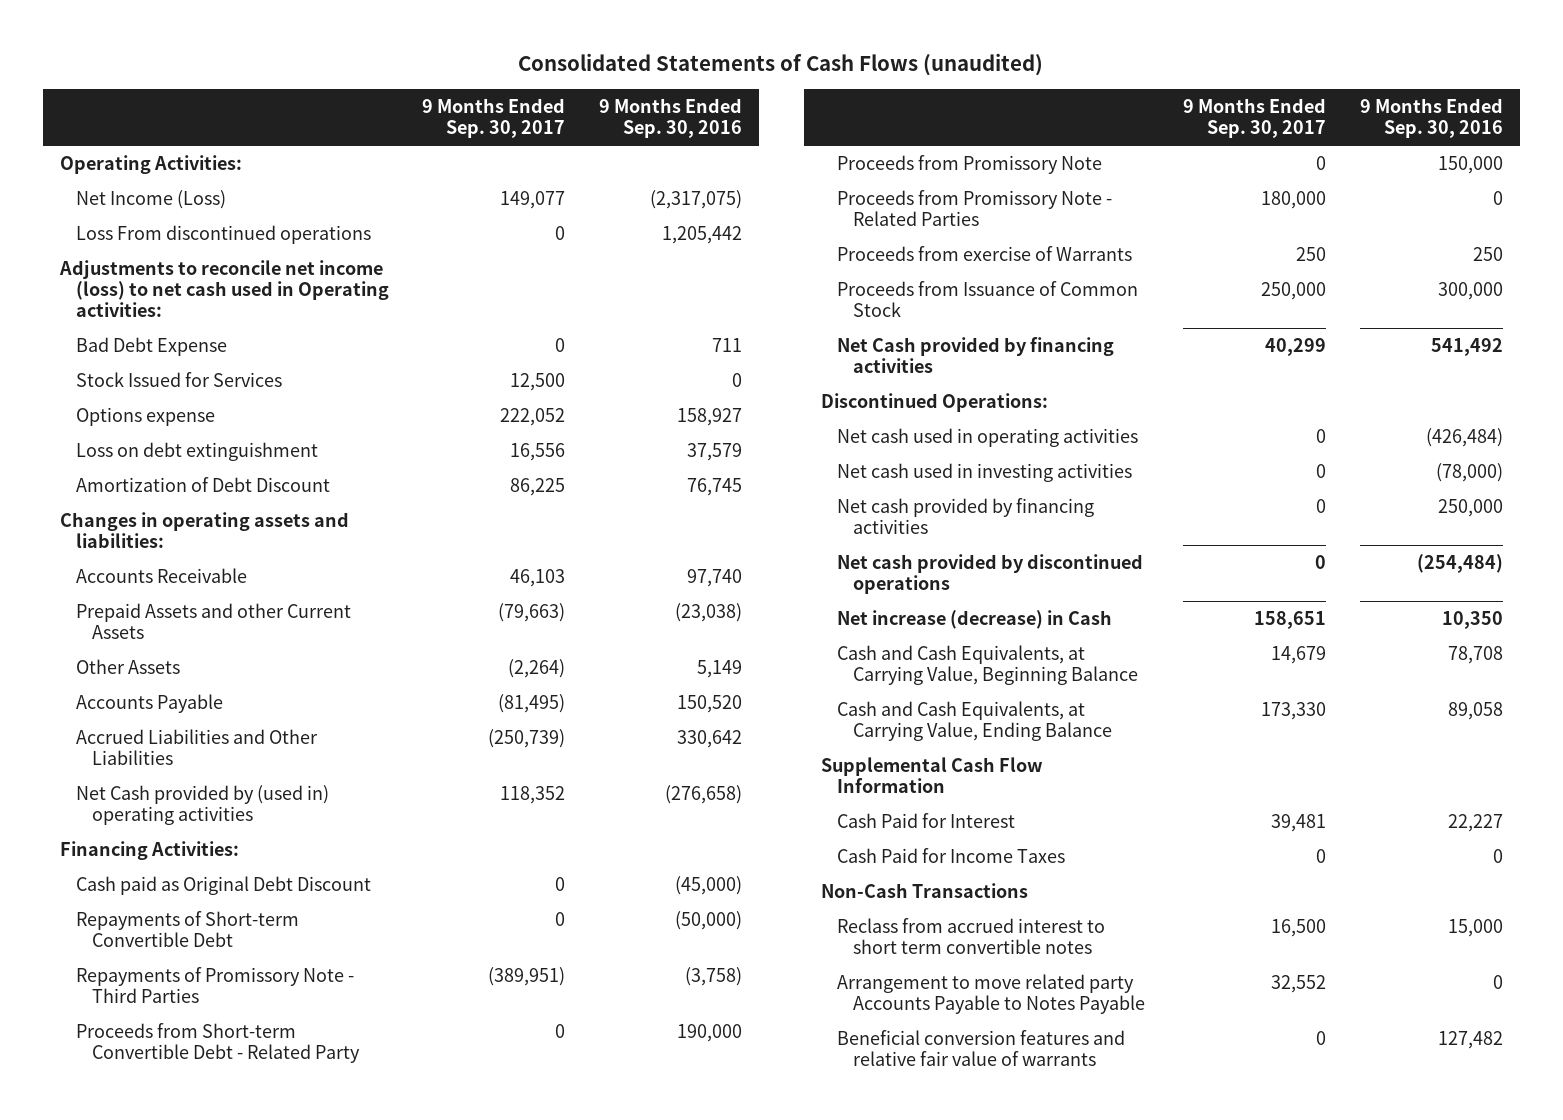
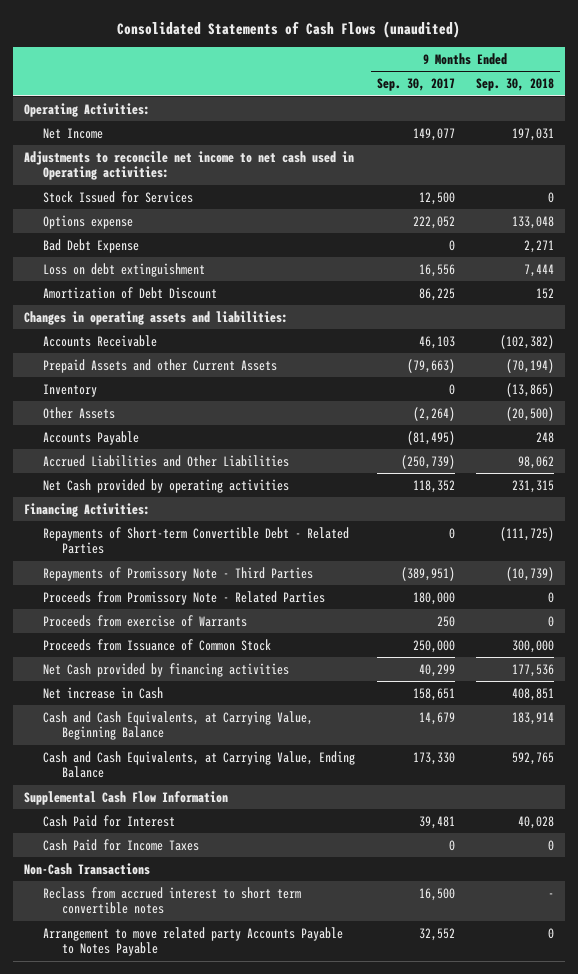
- | 9 Months Ended Sep. 30, 2017 | 9 Months Ended Sep. 30, 2016
+ | 9 Months Ended Sep. 30, 2017 | 9 Months Ended Sep. 30, 2018
- Net Income (Loss) | 149,077 | (2,317,075)
- Loss From discontinued operations | 0 | 1,205,442
- Adjustments to reconcile net income (loss) to net cash used in Operating activities:
+ Net Income | 149,077 | 197,031
+ Adjustments to reconcile net income to net cash used in Operating activities:
moved down: Bad Debt Expense | 0 | 2,271
+ Inventory | 0 | (13,865)
- Net Cash provided by (used in) operating activities | 118,352 | (276,658)
+ Net Cash provided by operating activities | 118,352 | 231,315
- Cash paid as Original Debt Discount | 0 | (45,000)
- Repayments of Short-term Convertible Debt | 0 | (50,000)
+ Repayments of Short-term Convertible Debt - Related Parties | 0 | (111,725)
- Proceeds from Short-term Convertible Debt - Related Party | 0 | 190,000
- Proceeds from Promissory Note | 0 | 150,000
- Discontinued Operations:
- Net cash used in operating activities | 0 | (426,484)
- Net cash used in investing activities | 0 | (78,000)
- Net cash provided by financing activities | 0 | 250,000
- Net cash provided by discontinued operations | 0 | (254,484)
- Net increase (decrease) in Cash | 158,651 | 10,350
+ Net increase in Cash | 158,651 | 408,851
- Beneficial conversion features and relative fair value of warrants | 0 | 127,482

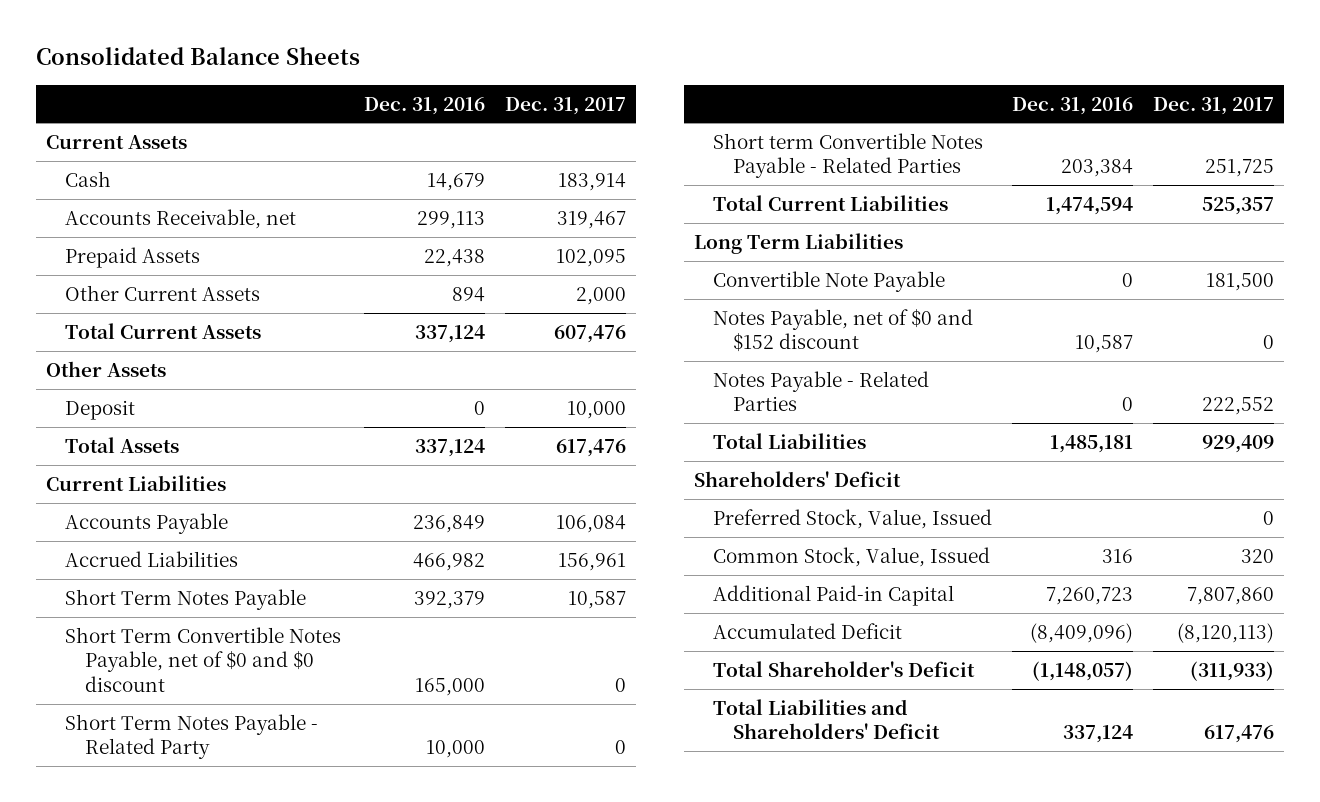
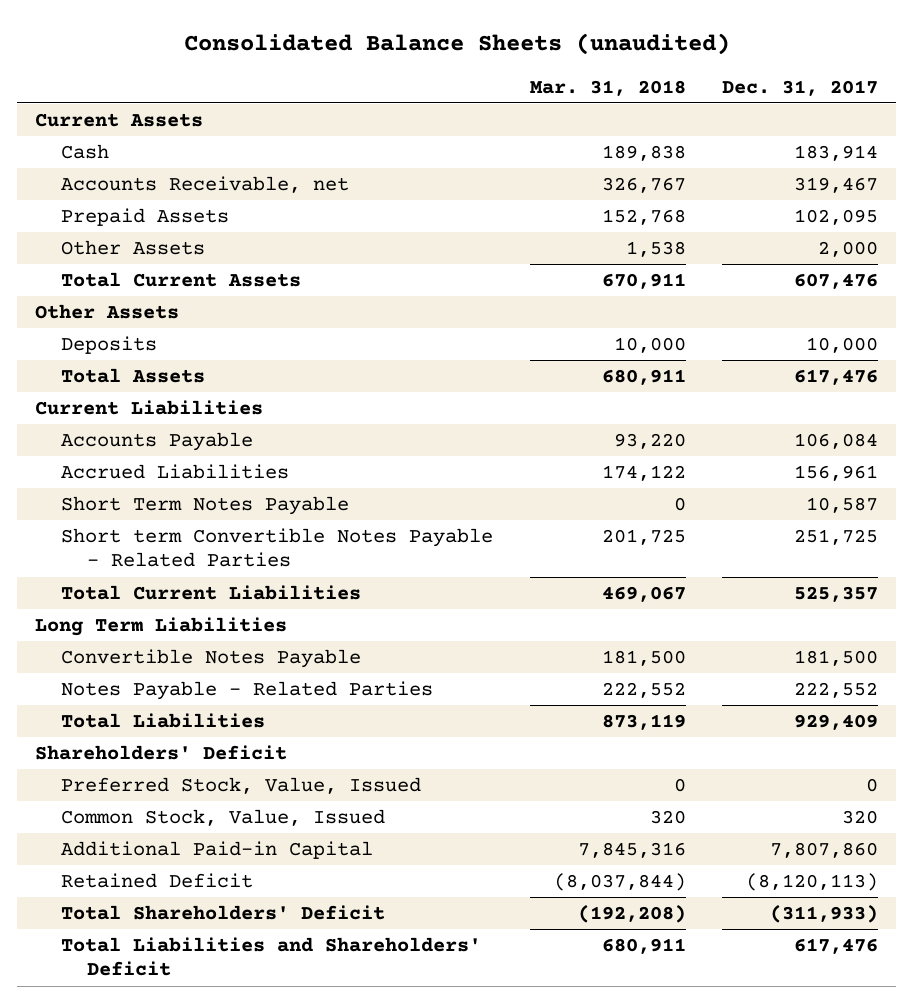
- Consolidated Balance Sheets
+ Consolidated Balance Sheets (unaudited)
- | Dec. 31, 2016 | Dec. 31, 2017
+ | Mar. 31, 2018 | Dec. 31, 2017
- Other Current Assets | 894 | 2,000
+ Other Assets | 1,538 | 2,000
- Deposit | 0 | 10,000
+ Deposits | 10,000 | 10,000
- Short Term Convertible Notes Payable, net of $0 and $0 discount | 165,000 | 0
- Short Term Notes Payable - Related Party | 10,000 | 0
- Convertible Note Payable | 0 | 181,500
- Notes Payable, net of $0 and $152 discount | 10,587 | 0
+ Convertible Notes Payable | 181,500 | 181,500
- Accumulated Deficit | (8,409,096) | (8,120,113)
- Total Shareholder's Deficit | (1,148,057) | (311,933)
+ Retained Deficit | (8,037,844) | (8,120,113)
+ Total Shareholders' Deficit | (192,208) | (311,933)

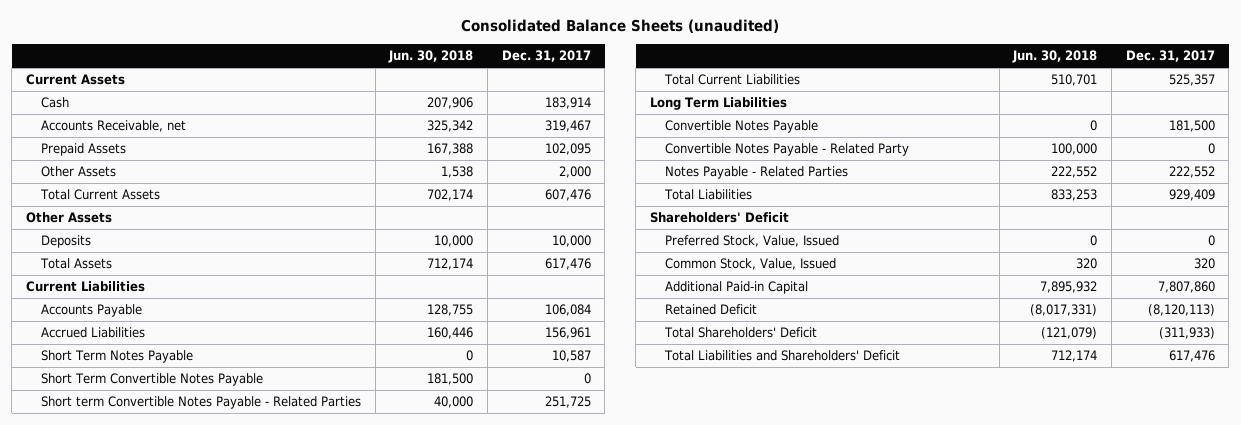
- | Mar. 31, 2018 | Dec. 31, 2017
+ | Jun. 30, 2018 | Dec. 31, 2017
+ Short Term Convertible Notes Payable | 181,500 | 0
+ Convertible Notes Payable - Related Party | 100,000 | 0

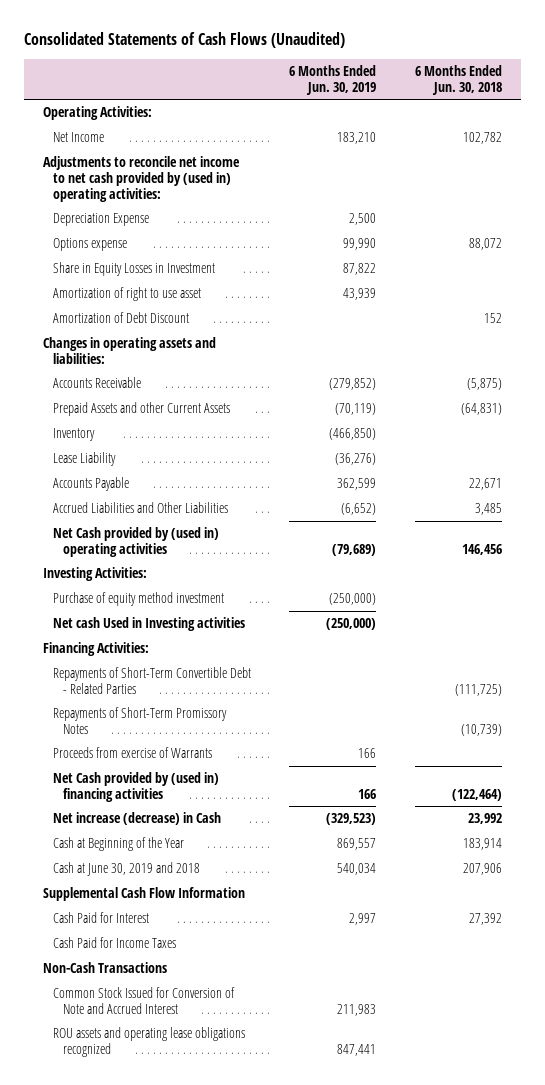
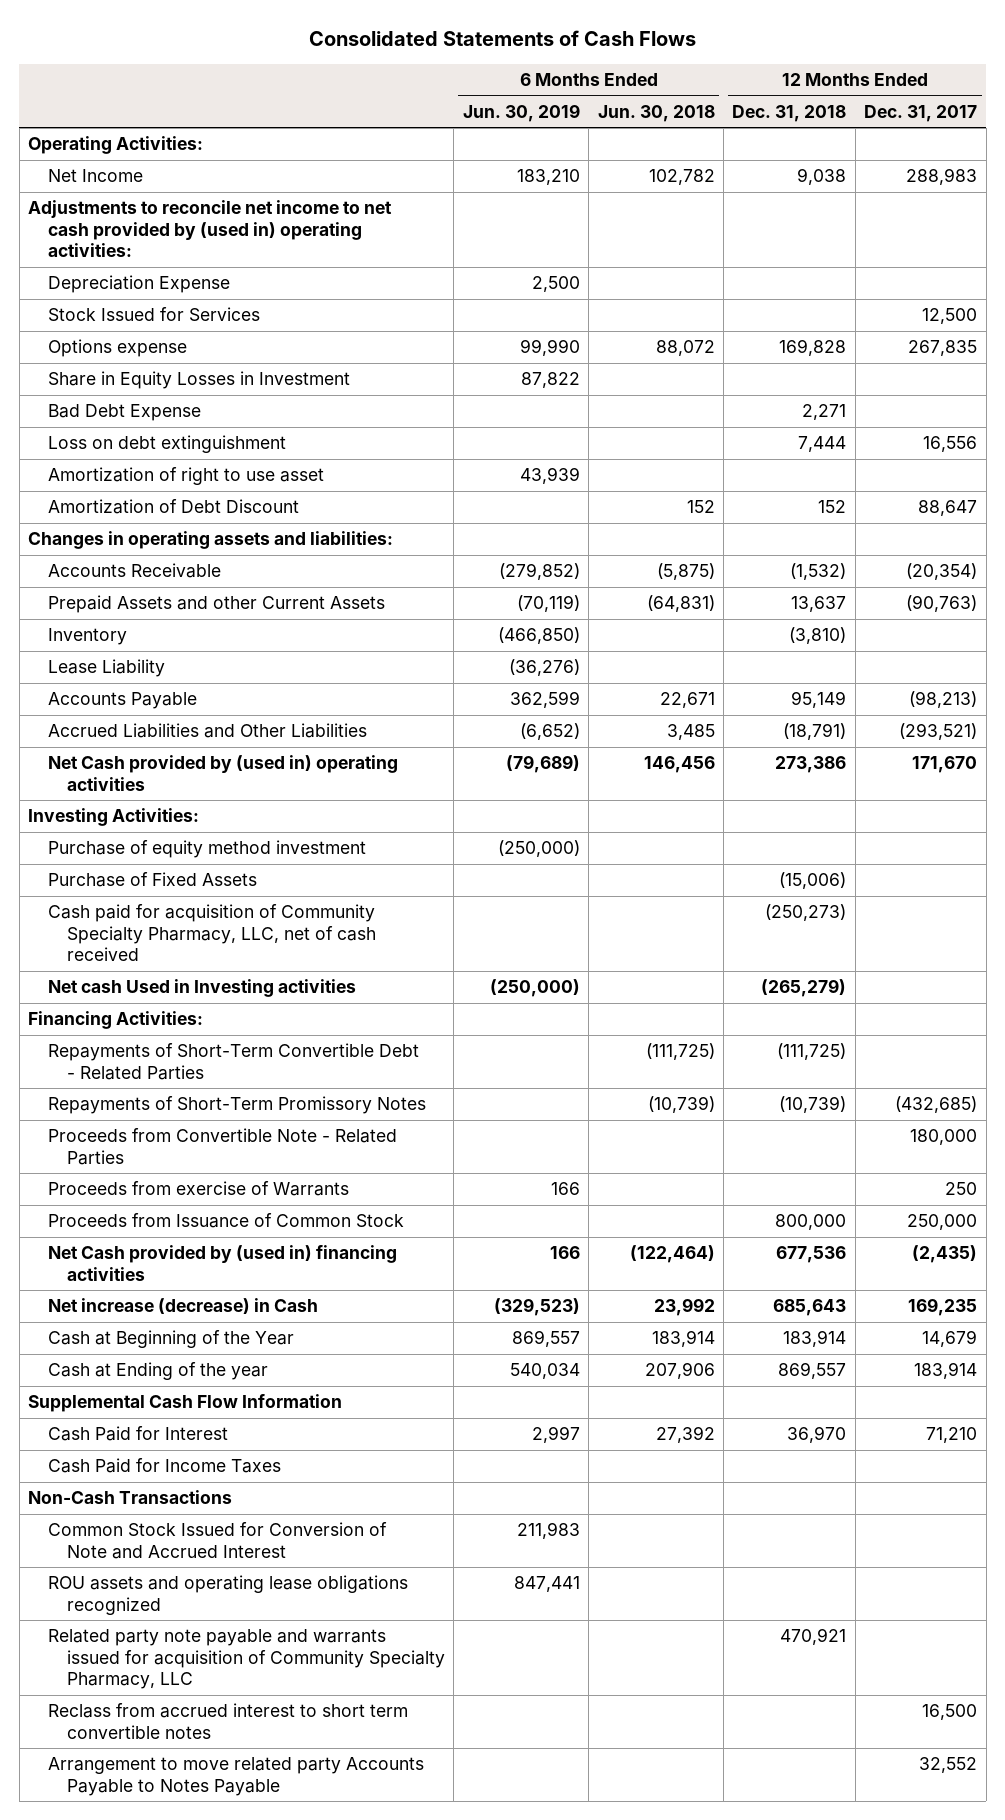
- Consolidated Statements of Cash Flows (Unaudited)
+ Consolidated Statements of Cash Flows
- | 6 Months Ended Jun. 30, 2019 | 6 Months Ended Jun. 30, 2018
+ | 6 Months Ended Jun. 30, 2019 | 6 Months Ended Jun. 30, 2018 | 12 Months Ended Dec. 31, 2018 | 12 Months Ended Dec. 31, 2017
+ Stock Issued for Services | | | | 12,500
+ Bad Debt Expense | | | 2,271 |
+ Loss on debt extinguishment | | | 7,444 | 16,556
+ Purchase of Fixed Assets | | | (15,006) |
+ Cash paid for acquisition of Community Specialty Pharmacy, LLC, net of cash received | | | (250,273) |
+ Proceeds from Convertible Note - Related Parties | | | | 180,000
+ Proceeds from Issuance of Common Stock | | | 800,000 | 250,000
- Cash at June 30, 2019 and 2018 | 540,034 | 207,906
+ Cash at Ending of the year | 540,034 | 207,906 | 869,557 | 183,914
+ Related party note payable and warrants issued for acquisition of Community Specialty Pharmacy, LLC | | | 470,921 |
+ Reclass from accrued interest to short term convertible notes | | | | 16,500
+ Arrangement to move related party Accounts Payable to Notes Payable | | | | 32,552

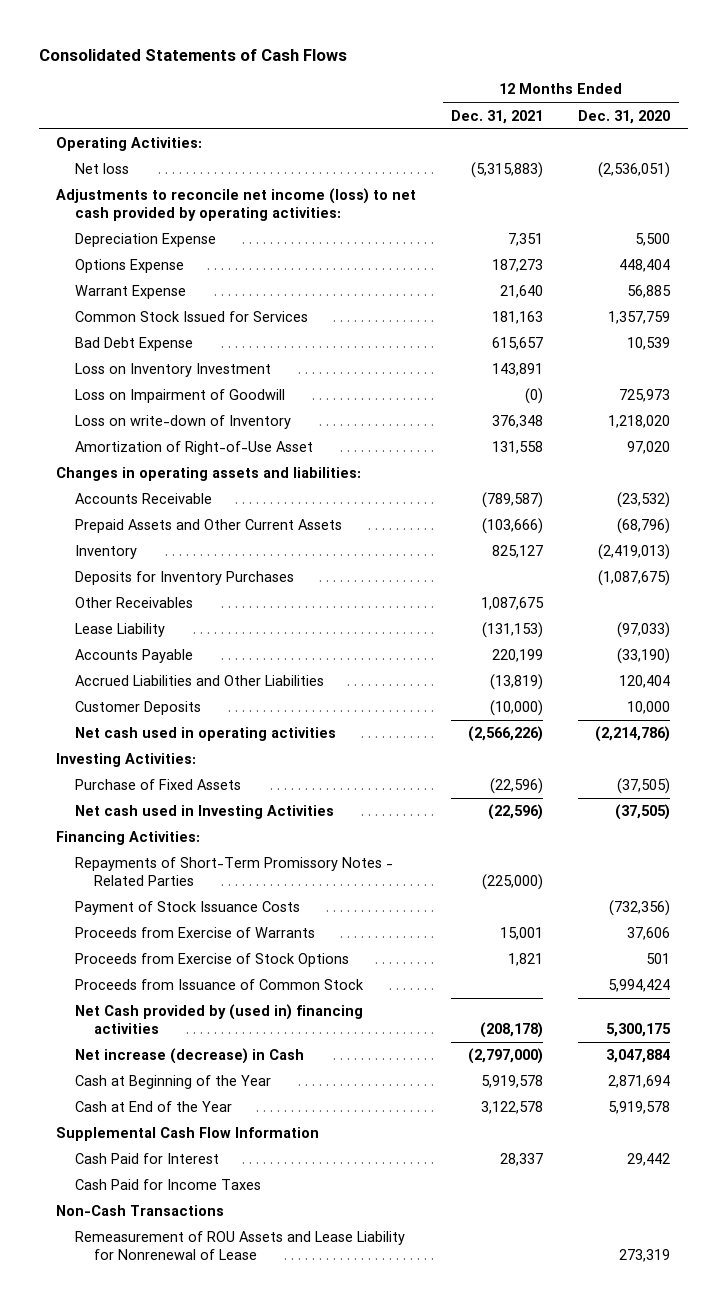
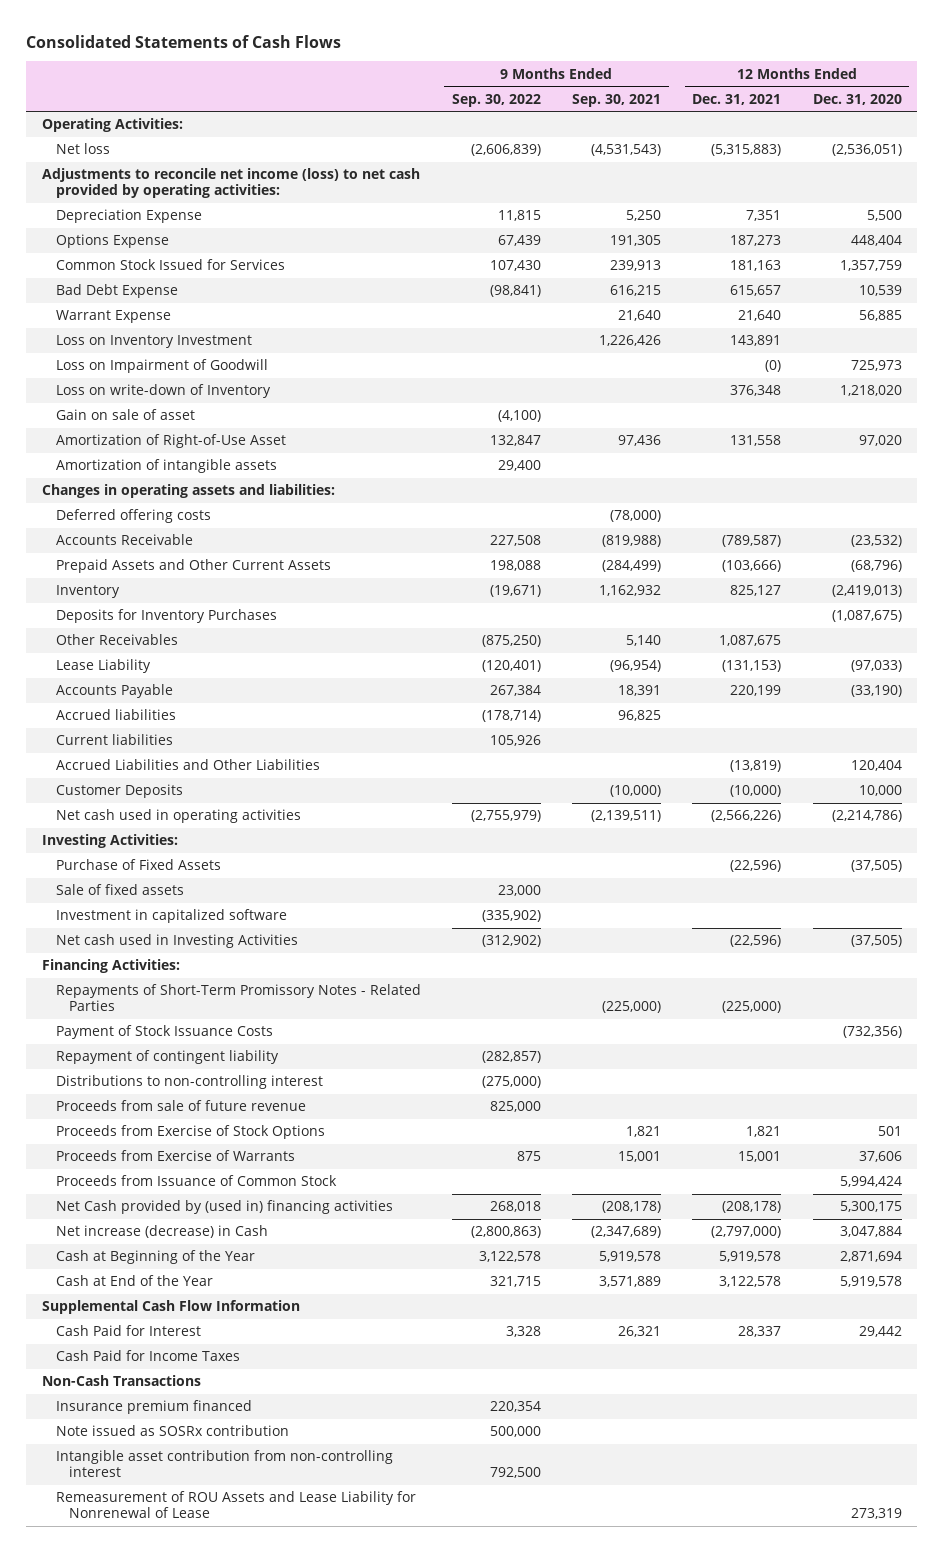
- | 12 Months Ended Dec. 31, 2021 | 12 Months Ended Dec. 31, 2020
+ | 9 Months Ended Sep. 30, 2022 | 9 Months Ended Sep. 30, 2021 | 12 Months Ended Dec. 31, 2021 | 12 Months Ended Dec. 31, 2020
moved down: Warrant Expense | | 21,640 | 21,640 | 56,885
+ Gain on sale of asset | (4,100) | | |
+ Amortization of intangible assets | 29,400 | | |
+ Deferred offering costs | | (78,000) | |
+ Accrued liabilities | (178,714) | 96,825 | |
+ Current liabilities | 105,926 | | |
+ Sale of fixed assets | 23,000 | | |
+ Investment in capitalized software | (335,902) | | |
+ Repayment of contingent liability | (282,857) | | |
+ Distributions to non-controlling interest | (275,000) | | |
+ Proceeds from sale of future revenue | 825,000 | | |
moved down: Proceeds from Exercise of Warrants | 875 | 15,001 | 15,001 | 37,606
+ Insurance premium financed | 220,354 | | |
+ Note issued as SOSRx contribution | 500,000 | | |
+ Intangible asset contribution from non-controlling interest | 792,500 | | |

